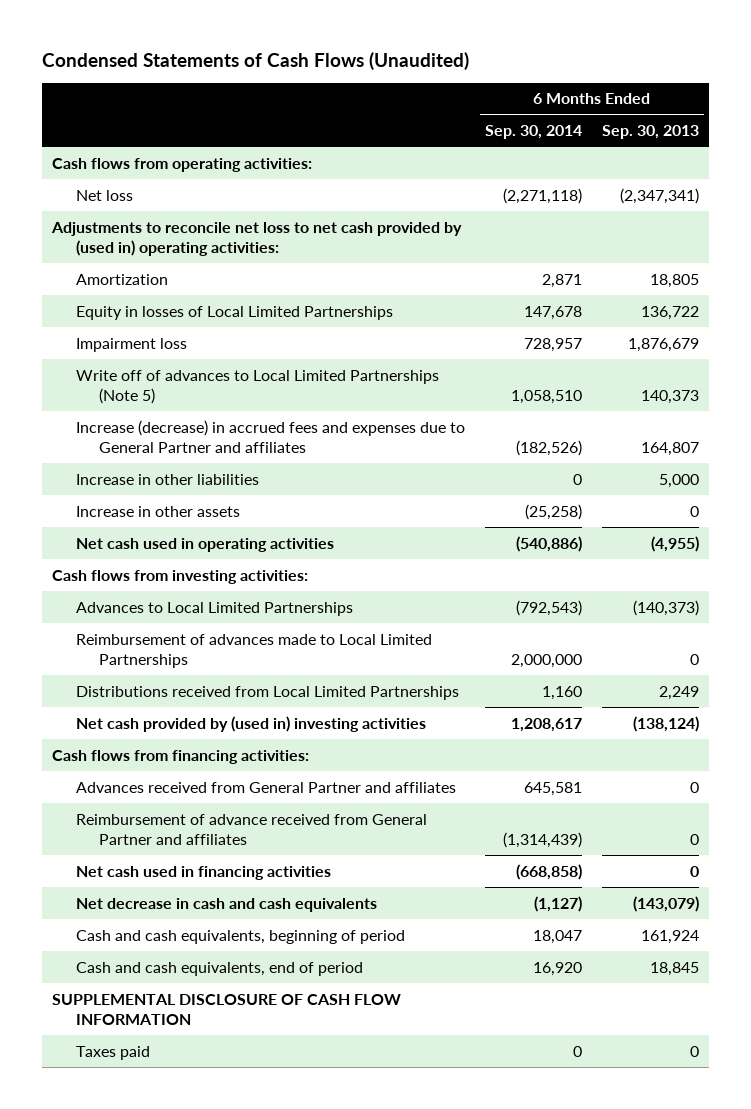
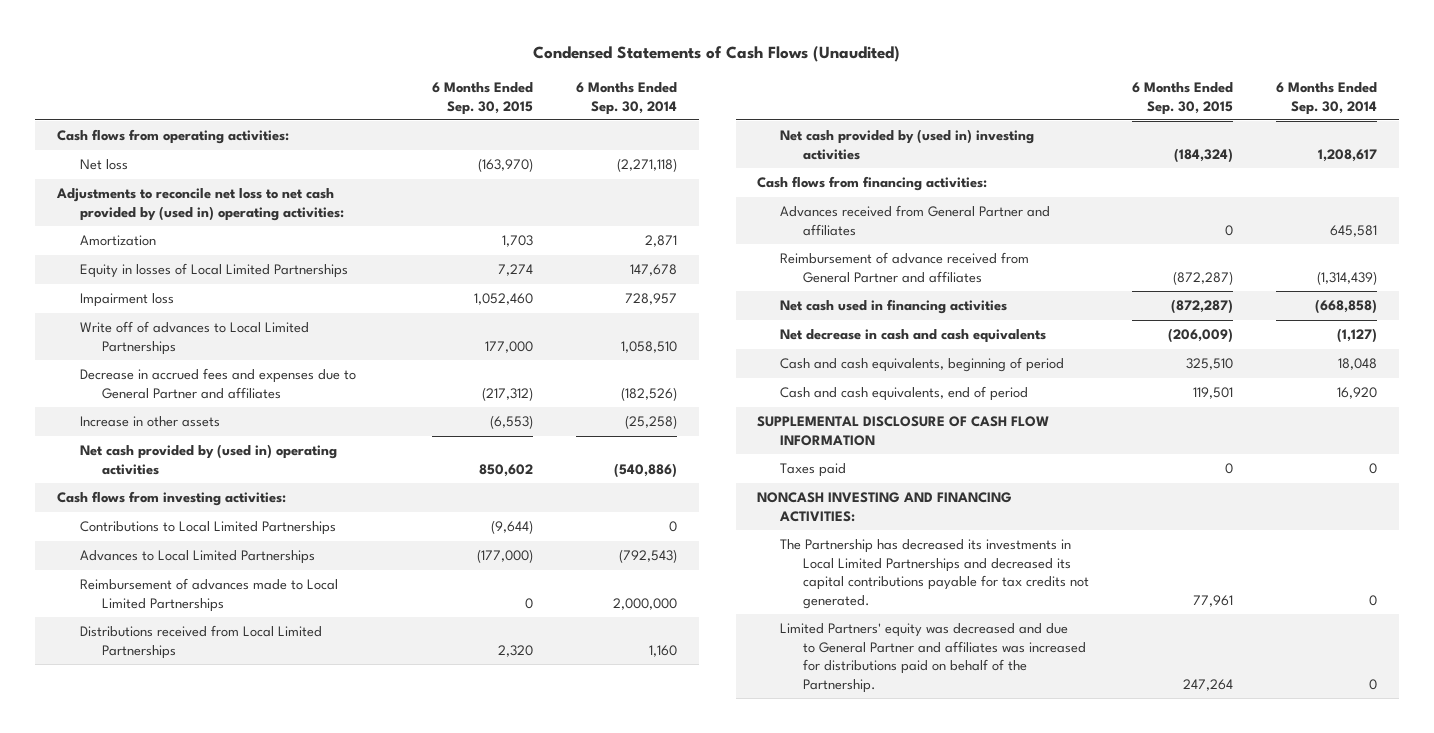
- | 6 Months Ended Sep. 30, 2014 | 6 Months Ended Sep. 30, 2013
+ | 6 Months Ended Sep. 30, 2015 | 6 Months Ended Sep. 30, 2014
- Write off of advances to Local Limited Partnerships (Note 5) | 1,058,510 | 140,373
- Increase (decrease) in accrued fees and expenses due to General Partner and affiliates | (182,526) | 164,807
- Increase in other liabilities | 0 | 5,000
+ Write off of advances to Local Limited Partnerships | 177,000 | 1,058,510
+ Decrease in accrued fees and expenses due to General Partner and affiliates | (217,312) | (182,526)
- Net cash used in operating activities | (540,886) | (4,955)
+ Net cash provided by (used in) operating activities | 850,602 | (540,886)
+ Contributions to Local Limited Partnerships | (9,644) | 0
- Cash and cash equivalents, beginning of period | 18,047 | 161,924
+ Cash and cash equivalents, beginning of period | 325,510 | 18,048
+ NONCASH INVESTING AND FINANCING ACTIVITIES:
+ The Partnership has decreased its investments in Local Limited Partnerships and decreased its capital contributions payable for tax credits not generated. | 77,961 | 0
+ Limited Partners' equity was decreased and due to General Partner and affiliates was increased for distributions paid on behalf of the Partnership. | 247,264 | 0

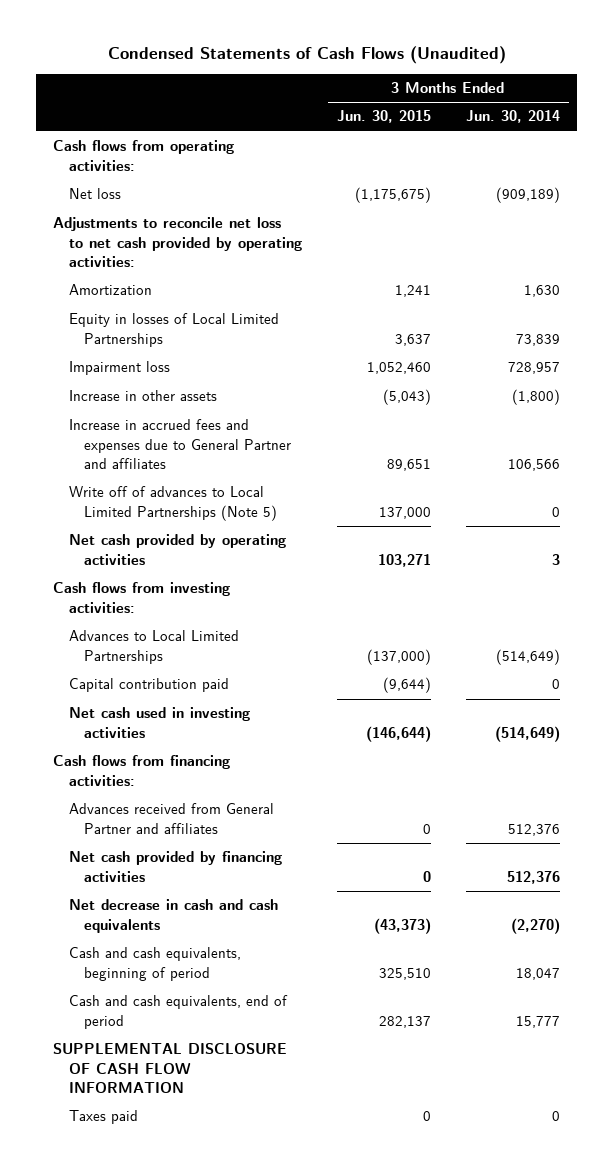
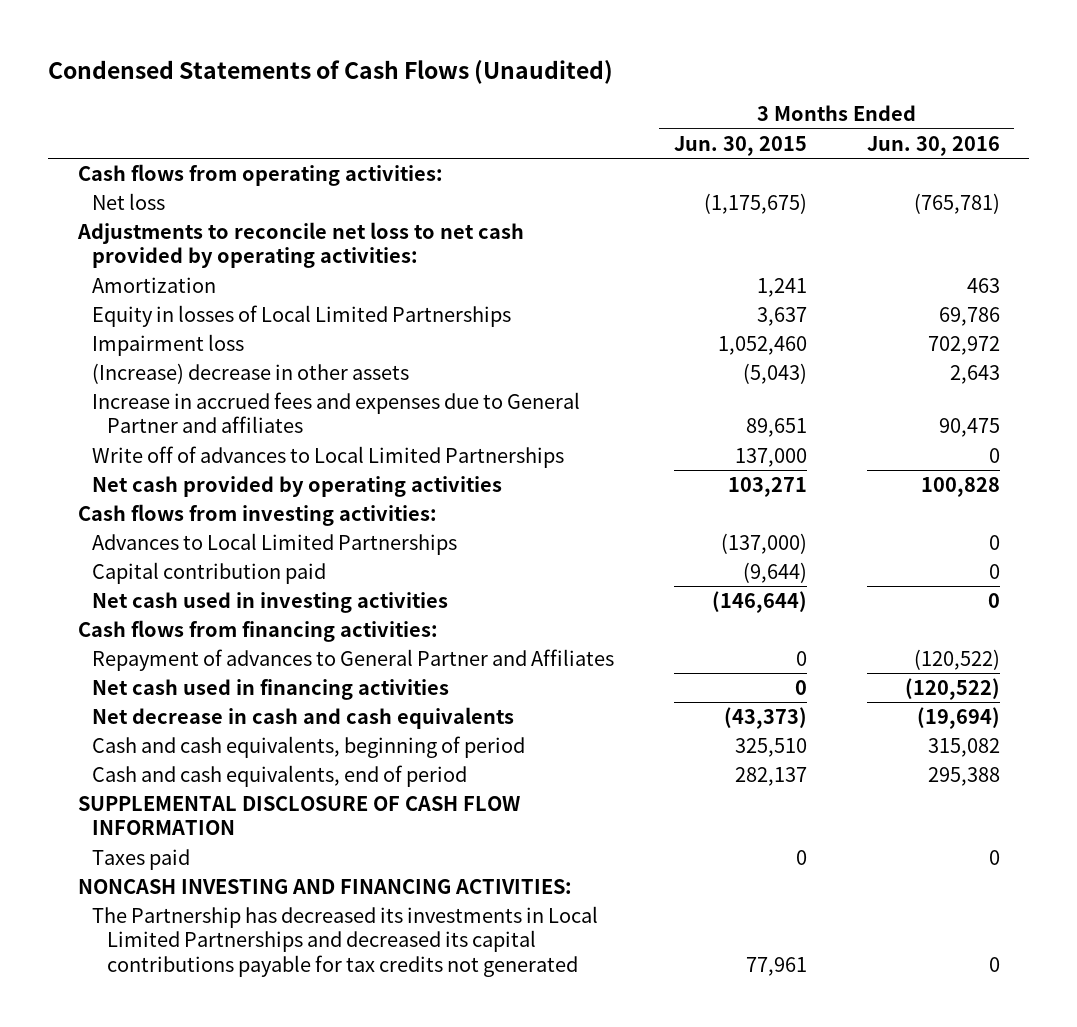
- | 3 Months Ended Jun. 30, 2015 | 3 Months Ended Jun. 30, 2014
+ | 3 Months Ended Jun. 30, 2015 | 3 Months Ended Jun. 30, 2016
- Increase in other assets | (5,043) | (1,800)
+ (Increase) decrease in other assets | (5,043) | 2,643
- Write off of advances to Local Limited Partnerships (Note 5) | 137,000 | 0
+ Write off of advances to Local Limited Partnerships | 137,000 | 0
- Advances received from General Partner and affiliates | 0 | 512,376
- Net cash provided by financing activities | 0 | 512,376
+ Repayment of advances to General Partner and Affiliates | 0 | (120,522)
+ Net cash used in financing activities | 0 | (120,522)
+ NONCASH INVESTING AND FINANCING ACTIVITIES:
+ The Partnership has decreased its investments in Local Limited Partnerships and decreased its capital contributions payable for tax credits not generated | 77,961 | 0

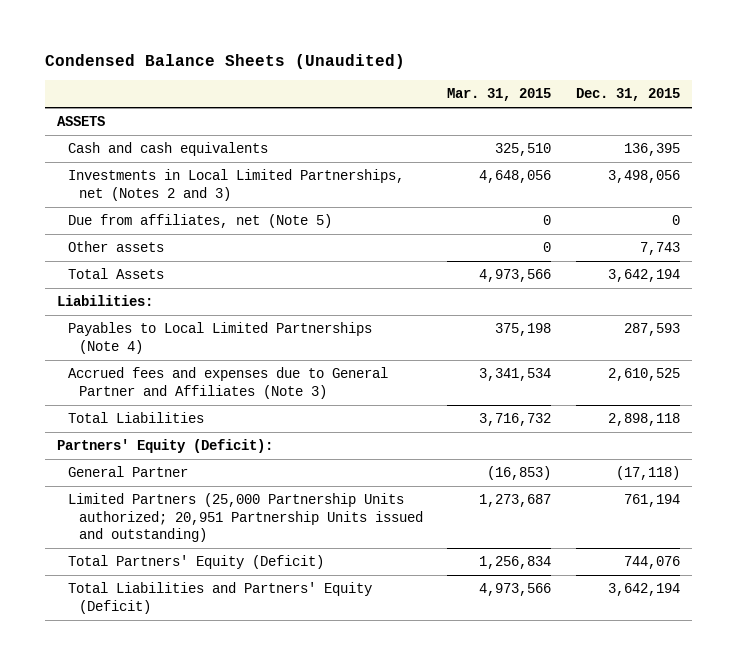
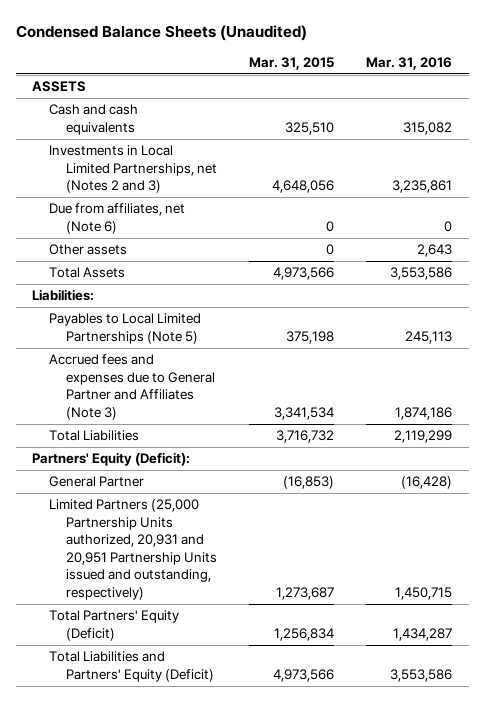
- | Mar. 31, 2015 | Dec. 31, 2015
+ | Mar. 31, 2015 | Mar. 31, 2016
- Due from affiliates, net (Note 5) | 0 | 0
+ Due from affiliates, net (Note 6) | 0 | 0
- Payables to Local Limited Partnerships (Note 4) | 375,198 | 287,593
+ Payables to Local Limited Partnerships (Note 5) | 375,198 | 245,113
- Limited Partners (25,000 Partnership Units authorized; 20,951 Partnership Units issued and outstanding) | 1,273,687 | 761,194
+ Limited Partners (25,000 Partnership Units authorized, 20,931 and 20,951 Partnership Units issued and outstanding, respectively) | 1,273,687 | 1,450,715

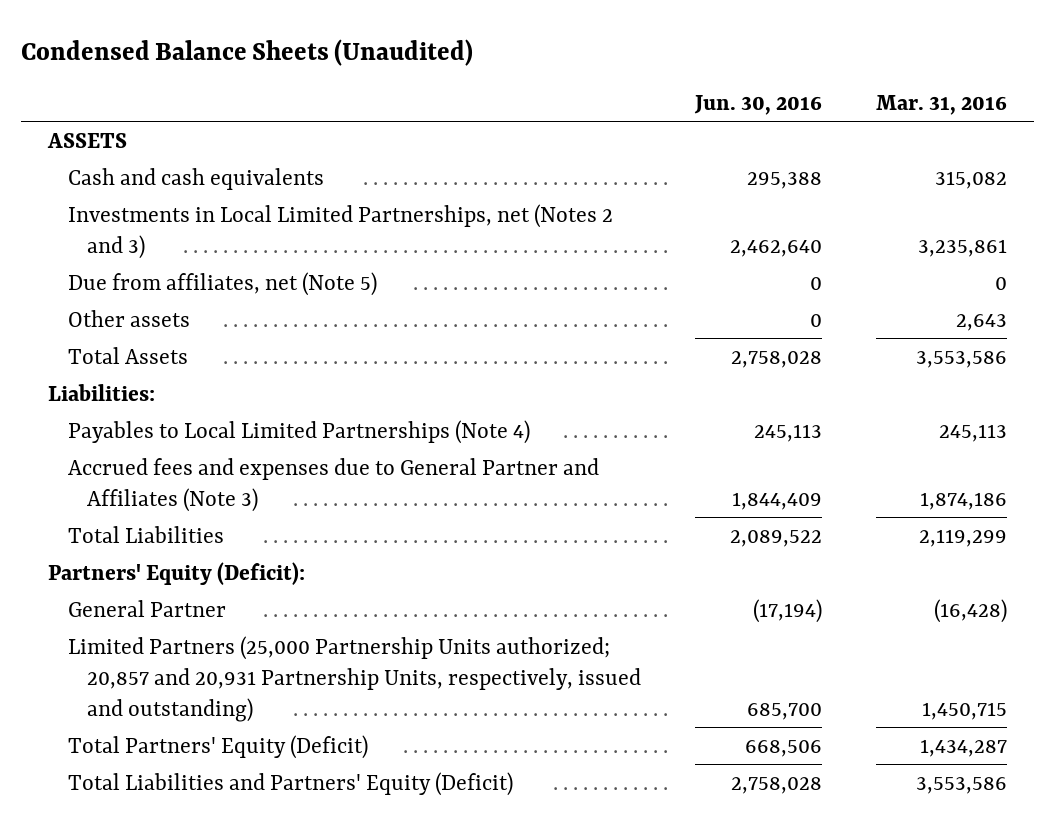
- | Mar. 31, 2015 | Mar. 31, 2016
+ | Jun. 30, 2016 | Mar. 31, 2016
- Due from affiliates, net (Note 6) | 0 | 0
+ Due from affiliates, net (Note 5) | 0 | 0
- Payables to Local Limited Partnerships (Note 5) | 375,198 | 245,113
+ Payables to Local Limited Partnerships (Note 4) | 245,113 | 245,113
- Limited Partners (25,000 Partnership Units authorized, 20,931 and 20,951 Partnership Units issued and outstanding, respectively) | 1,273,687 | 1,450,715
+ Limited Partners (25,000 Partnership Units authorized; 20,857 and 20,931 Partnership Units, respectively, issued and outstanding) | 685,700 | 1,450,715

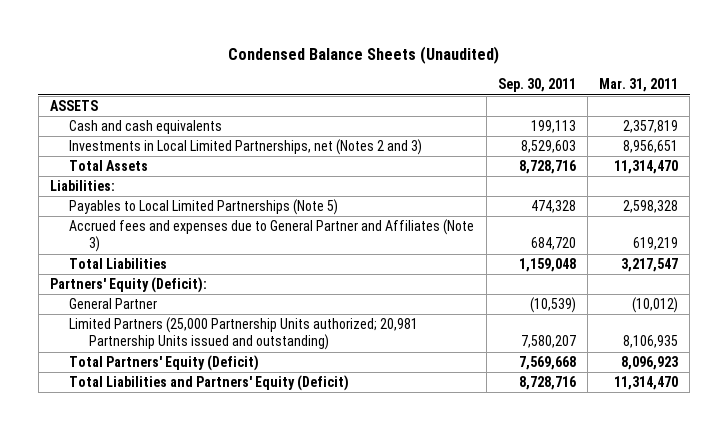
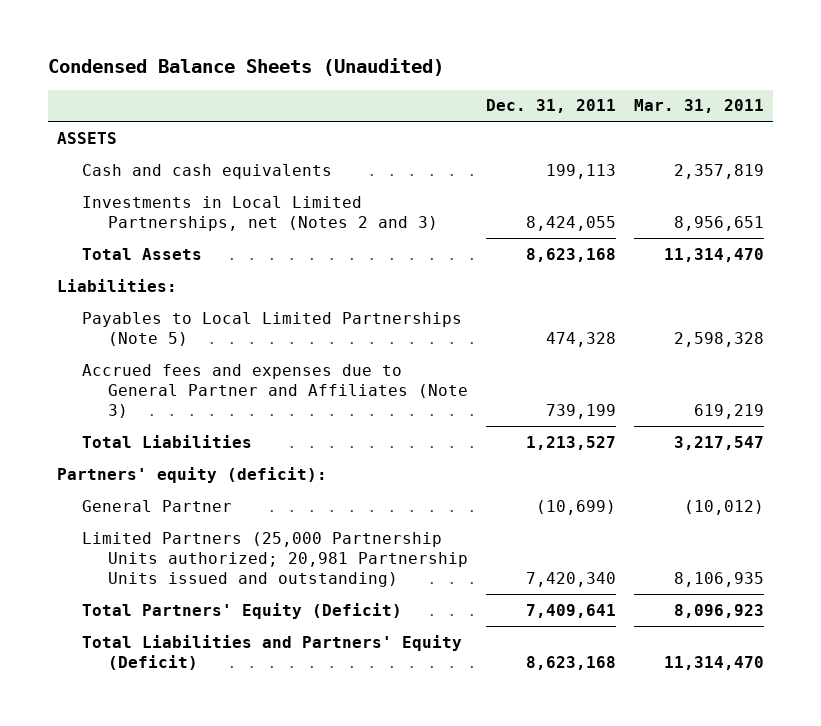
- | Sep. 30, 2011 | Mar. 31, 2011
+ | Dec. 31, 2011 | Mar. 31, 2011
- Partners' Equity (Deficit):
+ Partners' equity (deficit):

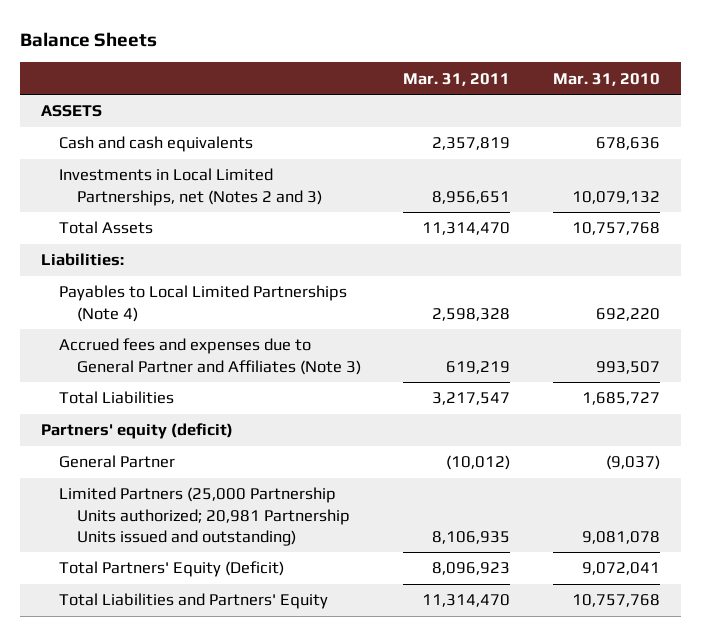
- Condensed Balance Sheets (Unaudited)
+ Balance Sheets
- | Dec. 31, 2011 | Mar. 31, 2011
+ | Mar. 31, 2011 | Mar. 31, 2010
- Payables to Local Limited Partnerships (Note 5) | 474,328 | 2,598,328
+ Payables to Local Limited Partnerships (Note 4) | 2,598,328 | 692,220
- Partners' equity (deficit):
+ Partners' equity (deficit)
- Total Liabilities and Partners' Equity (Deficit) | 8,623,168 | 11,314,470
+ Total Liabilities and Partners' Equity | 11,314,470 | 10,757,768

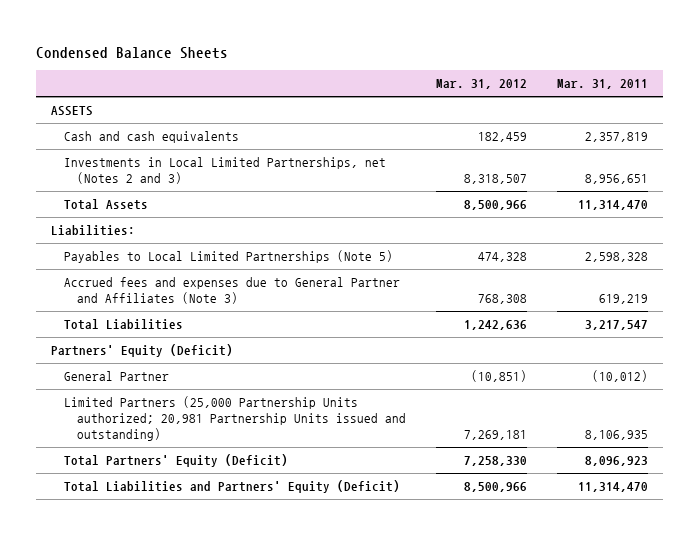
- Balance Sheets
+ Condensed Balance Sheets
- | Mar. 31, 2011 | Mar. 31, 2010
+ | Mar. 31, 2012 | Mar. 31, 2011
- Payables to Local Limited Partnerships (Note 4) | 2,598,328 | 692,220
+ Payables to Local Limited Partnerships (Note 5) | 474,328 | 2,598,328
- Partners' equity (deficit)
+ Partners' Equity (Deficit)
- Total Liabilities and Partners' Equity | 11,314,470 | 10,757,768
+ Total Liabilities and Partners' Equity (Deficit) | 8,500,966 | 11,314,470

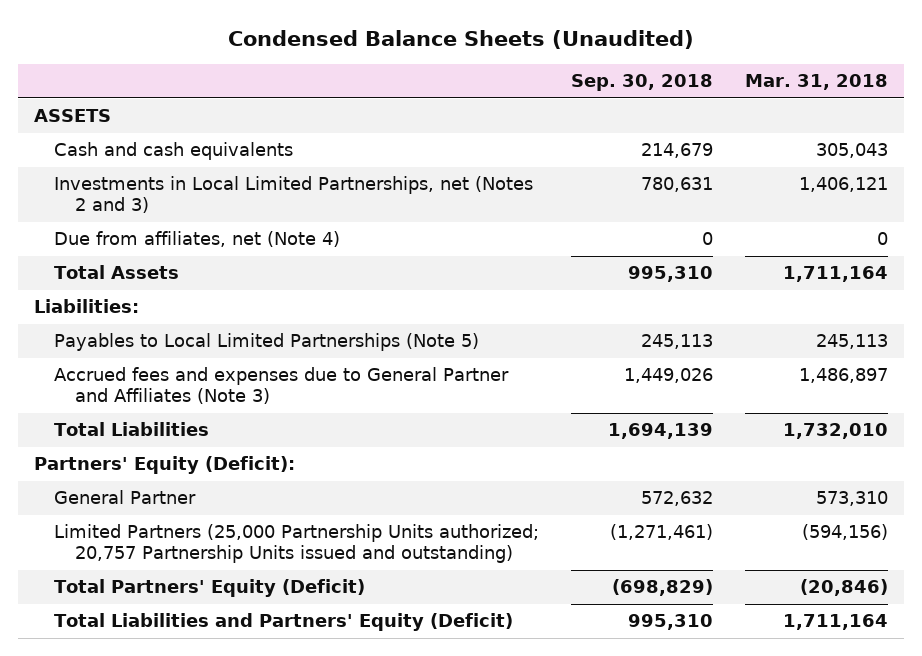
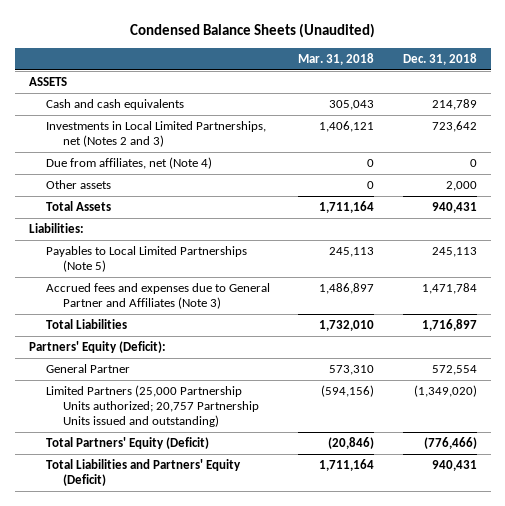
- | Sep. 30, 2018 | Mar. 31, 2018
+ | Mar. 31, 2018 | Dec. 31, 2018
+ Other assets | 0 | 2,000

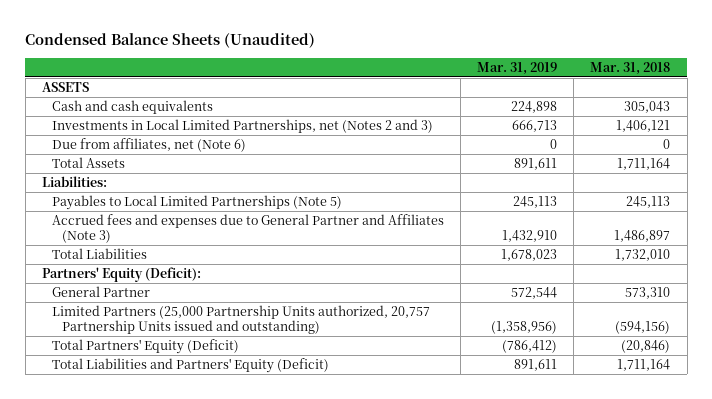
- | Mar. 31, 2018 | Dec. 31, 2018
+ | Mar. 31, 2019 | Mar. 31, 2018
- Due from affiliates, net (Note 4) | 0 | 0
- Other assets | 0 | 2,000
+ Due from affiliates, net (Note 6) | 0 | 0
- Limited Partners (25,000 Partnership Units authorized; 20,757 Partnership Units issued and outstanding) | (594,156) | (1,349,020)
+ Limited Partners (25,000 Partnership Units authorized, 20,757 Partnership Units issued and outstanding) | (1,358,956) | (594,156)

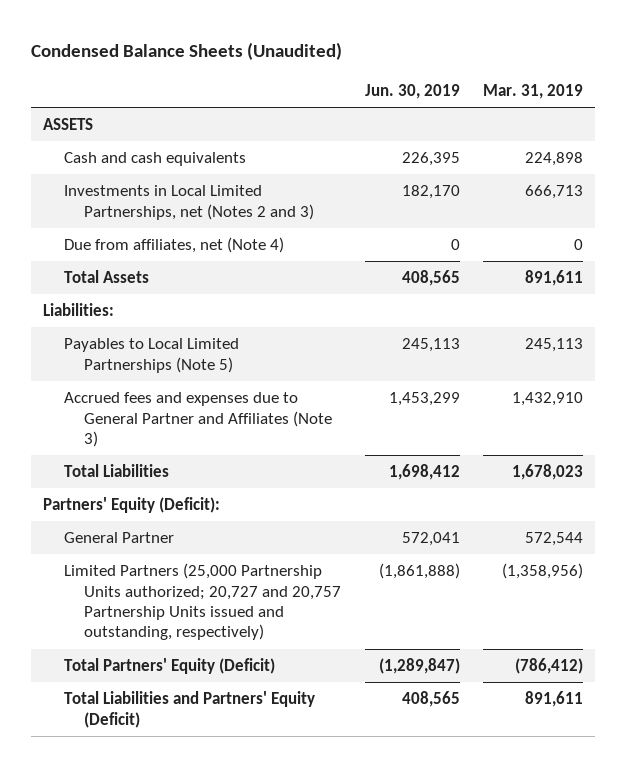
- | Mar. 31, 2019 | Mar. 31, 2018
+ | Jun. 30, 2019 | Mar. 31, 2019
- Due from affiliates, net (Note 6) | 0 | 0
+ Due from affiliates, net (Note 4) | 0 | 0
- Limited Partners (25,000 Partnership Units authorized, 20,757 Partnership Units issued and outstanding) | (1,358,956) | (594,156)
+ Limited Partners (25,000 Partnership Units authorized; 20,727 and 20,757 Partnership Units issued and outstanding, respectively) | (1,861,888) | (1,358,956)

